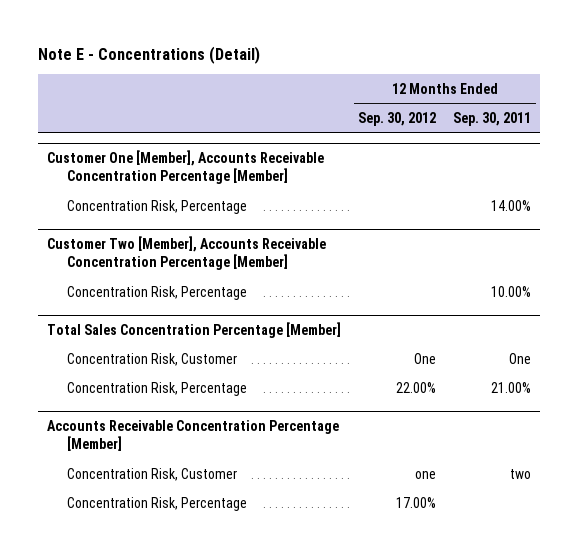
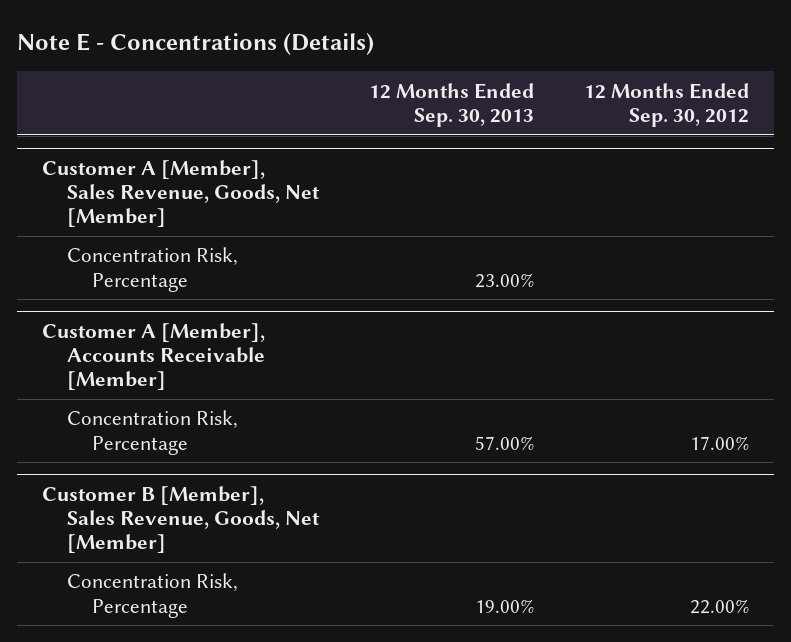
- Note E - Concentrations (Detail)
+ Note E - Concentrations (Details)
- | 12 Months Ended Sep. 30, 2012 | 12 Months Ended Sep. 30, 2011
+ | 12 Months Ended Sep. 30, 2013 | 12 Months Ended Sep. 30, 2012
- Customer One [Member], Accounts Receivable Concentration Percentage [Member]
- Concentration Risk, Percentage | | 14.00%
- Customer Two [Member], Accounts Receivable Concentration Percentage [Member]
+ Customer A [Member], Sales Revenue, Goods, Net [Member]
- Total Sales Concentration Percentage [Member]
- Concentration Risk, Customer | One | One
- Concentration Risk, Percentage | 22.00% | 21.00%
- Accounts Receivable Concentration Percentage [Member]
- Concentration Risk, Customer | one | two
+ Customer A [Member], Accounts Receivable [Member]
+ Customer B [Member], Sales Revenue, Goods, Net [Member]
+ Concentration Risk, Percentage | 19.00% | 22.00%

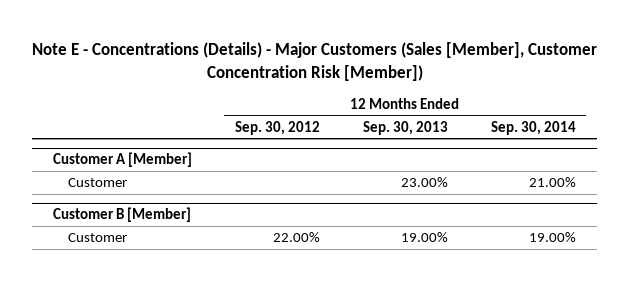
- Note E - Concentrations (Details)
+ Note E - Concentrations (Details) - Major Customers (Sales [Member], Customer Concentration Risk [Member])
- | 12 Months Ended Sep. 30, 2013 | 12 Months Ended Sep. 30, 2012
+ | 12 Months Ended Sep. 30, 2012 | 12 Months Ended Sep. 30, 2013 | 12 Months Ended Sep. 30, 2014
- Customer A [Member], Sales Revenue, Goods, Net [Member]
- Concentration Risk, Percentage | 23.00% |
- Customer A [Member], Accounts Receivable [Member]
- Concentration Risk, Percentage | 57.00% | 17.00%
- Customer B [Member], Sales Revenue, Goods, Net [Member]
- Concentration Risk, Percentage | 19.00% | 22.00%
+ Customer A [Member]
+ Customer | | 23.00% | 21.00%
+ Customer B [Member]
+ Customer | 22.00% | 19.00% | 19.00%

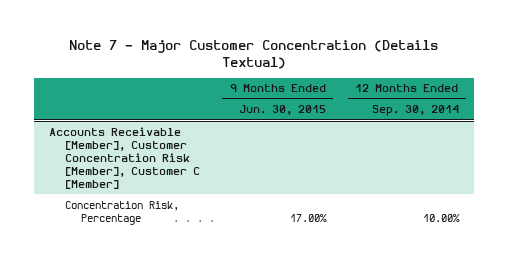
- Note E - Concentrations (Details) - Major Customers (Sales [Member], Customer Concentration Risk [Member])
+ Note 7 - Major Customer Concentration (Details Textual)
- | 12 Months Ended Sep. 30, 2012 | 12 Months Ended Sep. 30, 2013 | 12 Months Ended Sep. 30, 2014
+ | 9 Months Ended Jun. 30, 2015 | 12 Months Ended Sep. 30, 2014
- Customer A [Member]
- Customer | | 23.00% | 21.00%
- Customer B [Member]
- Customer | 22.00% | 19.00% | 19.00%
+ Accounts Receivable [Member], Customer Concentration Risk [Member], Customer C [Member]
+ Concentration Risk, Percentage | 17.00% | 10.00%

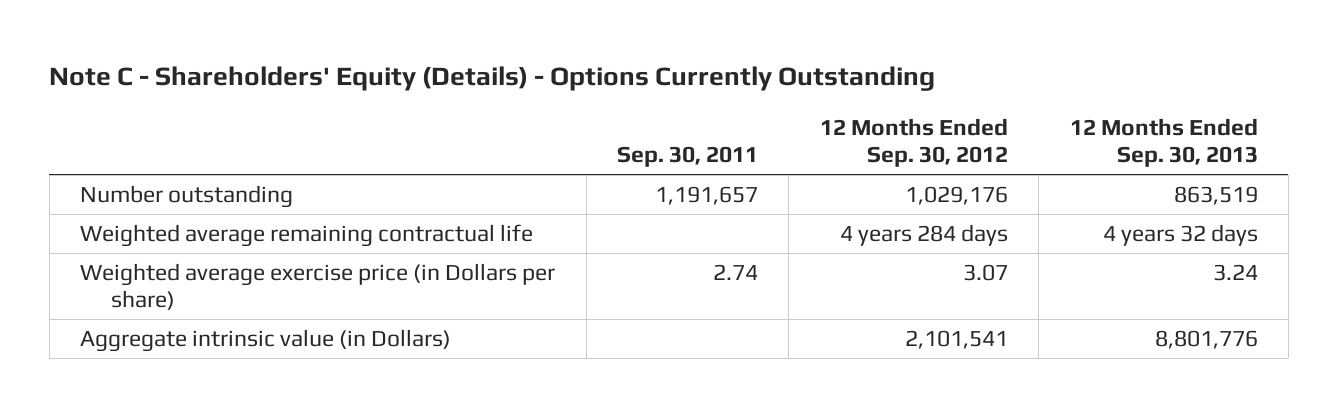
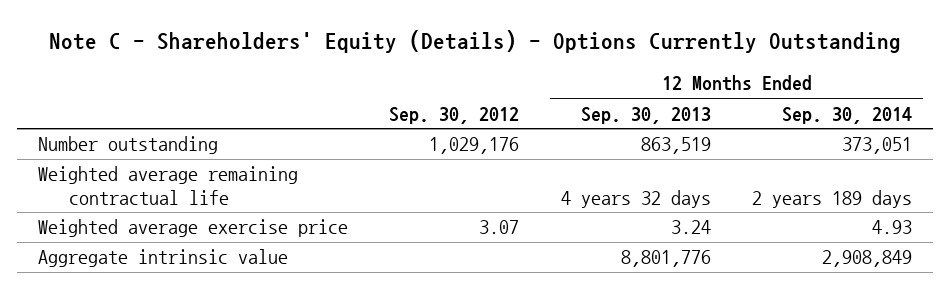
- | Sep. 30, 2011 | 12 Months Ended Sep. 30, 2012 | 12 Months Ended Sep. 30, 2013
+ | Sep. 30, 2012 | 12 Months Ended Sep. 30, 2013 | 12 Months Ended Sep. 30, 2014
- Weighted average exercise price (in Dollars per share) | 2.74 | 3.07 | 3.24
- Aggregate intrinsic value (in Dollars) | | 2,101,541 | 8,801,776
+ Weighted average exercise price | 3.07 | 3.24 | 4.93
+ Aggregate intrinsic value | | 8,801,776 | 2,908,849

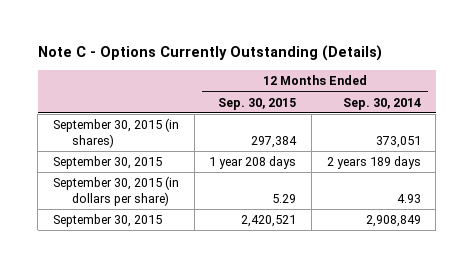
- Note C - Shareholders' Equity (Details) - Options Currently Outstanding
+ Note C - Options Currently Outstanding (Details)
- | Sep. 30, 2012 | 12 Months Ended Sep. 30, 2013 | 12 Months Ended Sep. 30, 2014
+ | 12 Months Ended Sep. 30, 2015 | 12 Months Ended Sep. 30, 2014
- Number outstanding | 1,029,176 | 863,519 | 373,051
- Weighted average remaining contractual life | | 4 years 32 days | 2 years 189 days
- Weighted average exercise price | 3.07 | 3.24 | 4.93
- Aggregate intrinsic value | | 8,801,776 | 2,908,849
+ September 30, 2015 (in shares) | 297,384 | 373,051
+ September 30, 2015 | 1 year 208 days | 2 years 189 days
+ September 30, 2015 (in dollars per share) | 5.29 | 4.93
+ September 30, 2015 | 2,420,521 | 2,908,849

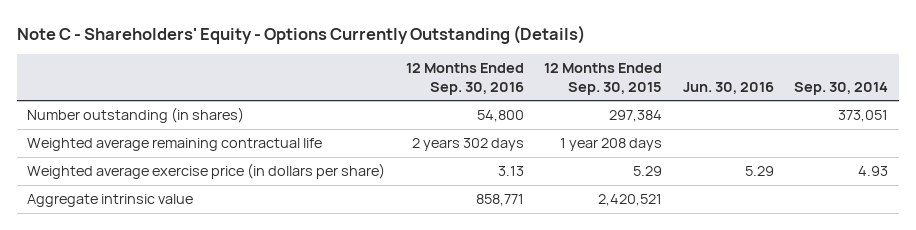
- Note C - Options Currently Outstanding (Details)
+ Note C - Shareholders' Equity - Options Currently Outstanding (Details)
- | 12 Months Ended Sep. 30, 2015 | 12 Months Ended Sep. 30, 2014
+ | 12 Months Ended Sep. 30, 2016 | 12 Months Ended Sep. 30, 2015 | Jun. 30, 2016 | Sep. 30, 2014
- September 30, 2015 (in shares) | 297,384 | 373,051
- September 30, 2015 | 1 year 208 days | 2 years 189 days
- September 30, 2015 (in dollars per share) | 5.29 | 4.93
- September 30, 2015 | 2,420,521 | 2,908,849
+ Number outstanding (in shares) | 54,800 | 297,384 | | 373,051
+ Weighted average remaining contractual life | 2 years 302 days | 1 year 208 days | |
+ Weighted average exercise price (in dollars per share) | 3.13 | 5.29 | 5.29 | 4.93
+ Aggregate intrinsic value | 858,771 | 2,420,521 | |

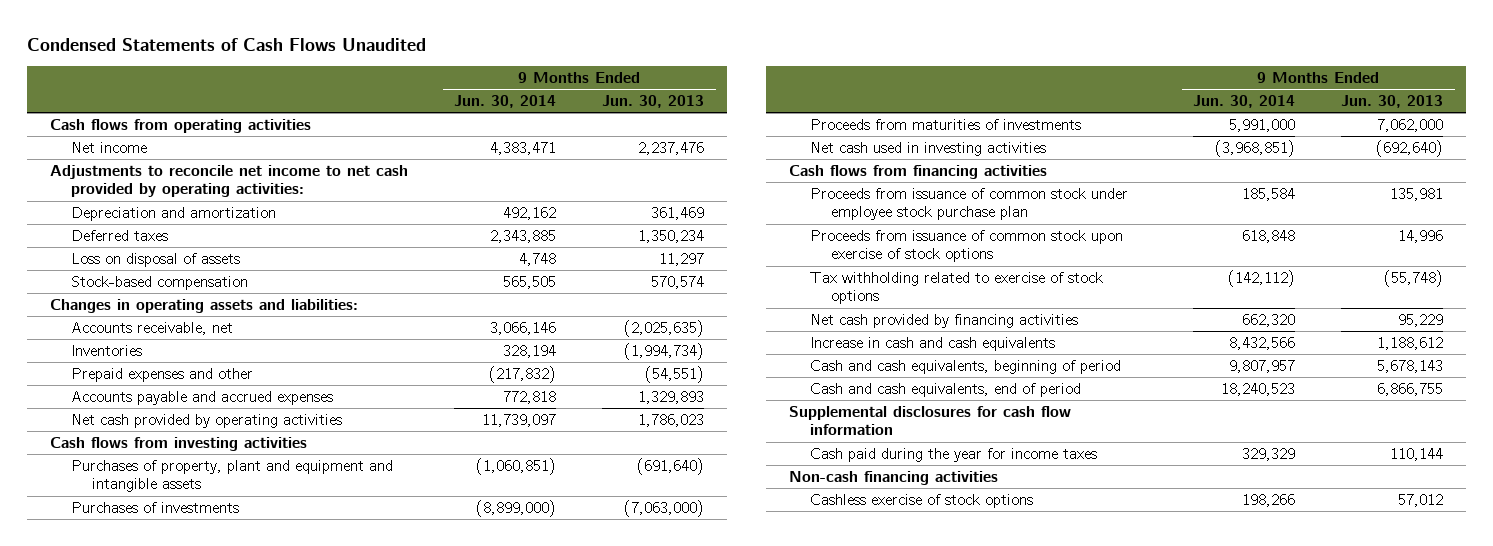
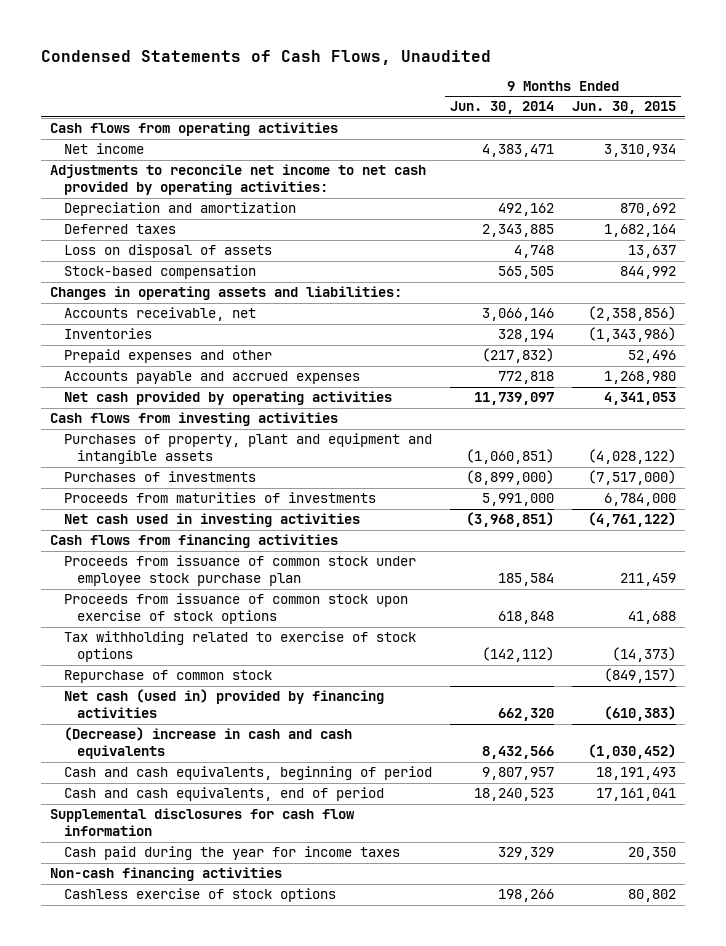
- Condensed Statements of Cash Flows Unaudited
+ Condensed Statements of Cash Flows, Unaudited
- | 9 Months Ended Jun. 30, 2014 | 9 Months Ended Jun. 30, 2013
+ | 9 Months Ended Jun. 30, 2014 | 9 Months Ended Jun. 30, 2015
- Net cash provided by financing activities | 662,320 | 95,229
- Increase in cash and cash equivalents | 8,432,566 | 1,188,612
+ Repurchase of common stock | | (849,157)
+ Net cash (used in) provided by financing activities | 662,320 | (610,383)
+ (Decrease) increase in cash and cash equivalents | 8,432,566 | (1,030,452)

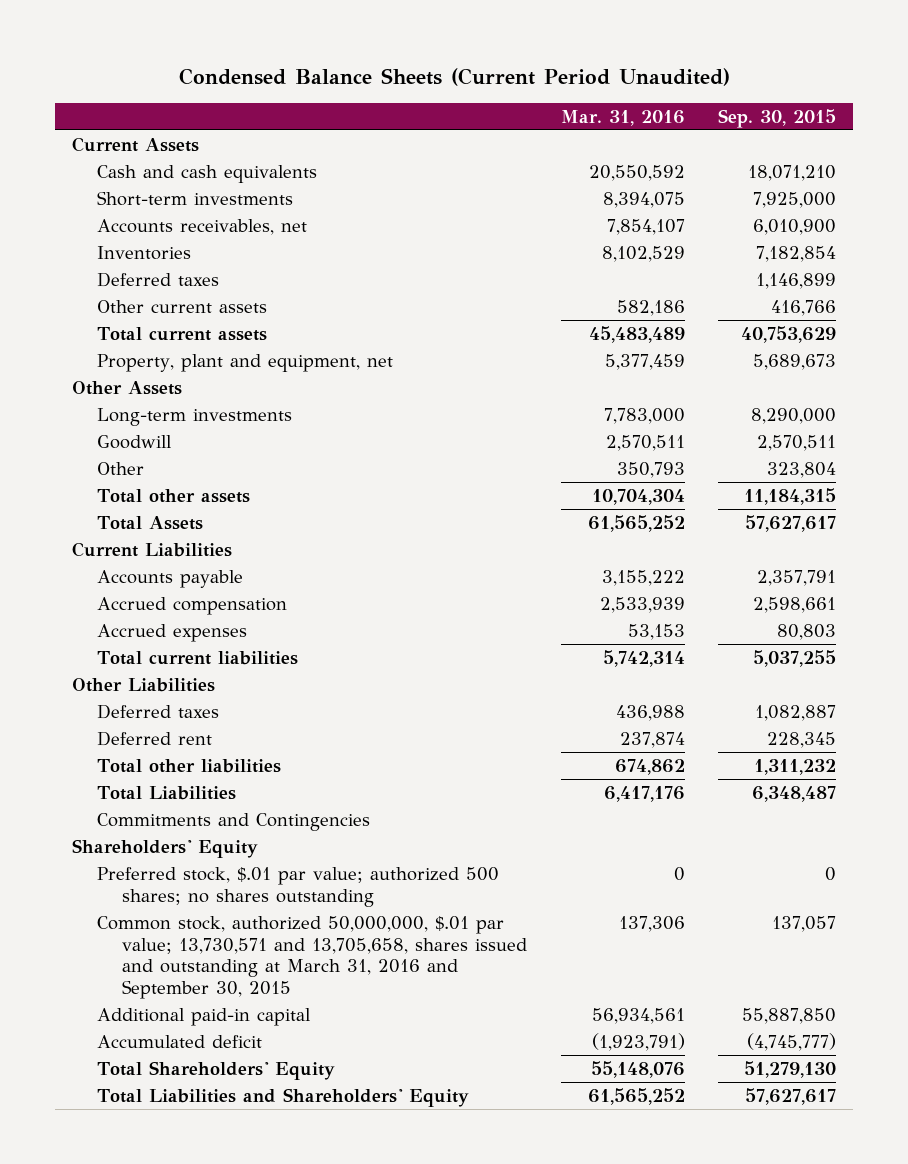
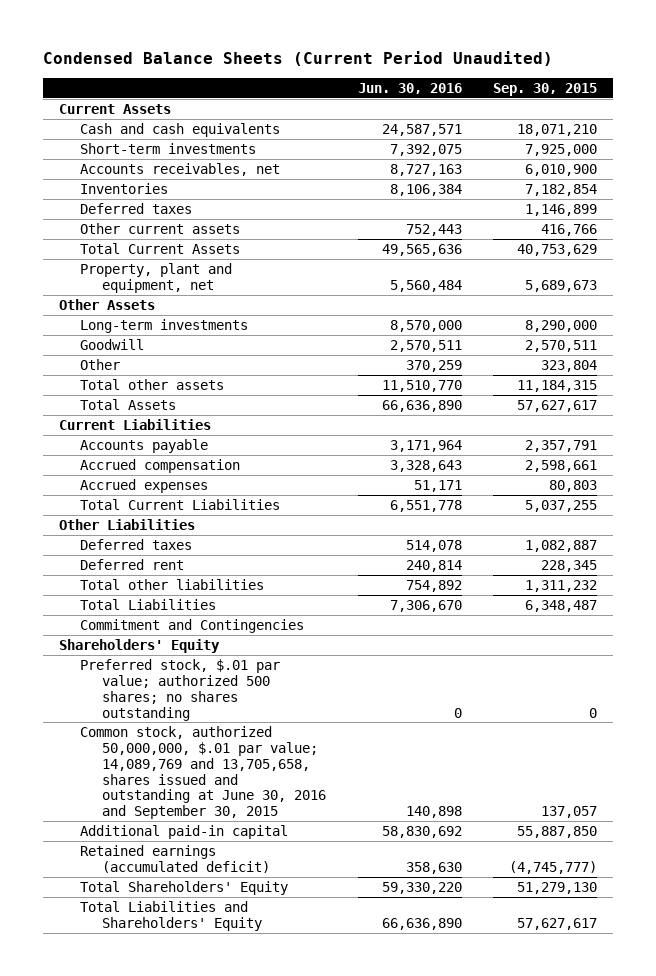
- | Mar. 31, 2016 | Sep. 30, 2015
+ | Jun. 30, 2016 | Sep. 30, 2015
- Total current assets | 45,483,489 | 40,753,629
+ Total Current Assets | 49,565,636 | 40,753,629
- Total current liabilities | 5,742,314 | 5,037,255
+ Total Current Liabilities | 6,551,778 | 5,037,255
- Commitments and Contingencies
+ Commitment and Contingencies
- Common stock, authorized 50,000,000, $.01 par value; 13,730,571 and 13,705,658, shares issued and outstanding at March 31, 2016 and September 30, 2015 | 137,306 | 137,057
+ Common stock, authorized 50,000,000, $.01 par value; 14,089,769 and 13,705,658, shares issued and outstanding at June 30, 2016 and September 30, 2015 | 140,898 | 137,057
- Accumulated deficit | (1,923,791) | (4,745,777)
+ Retained earnings (accumulated deficit) | 358,630 | (4,745,777)

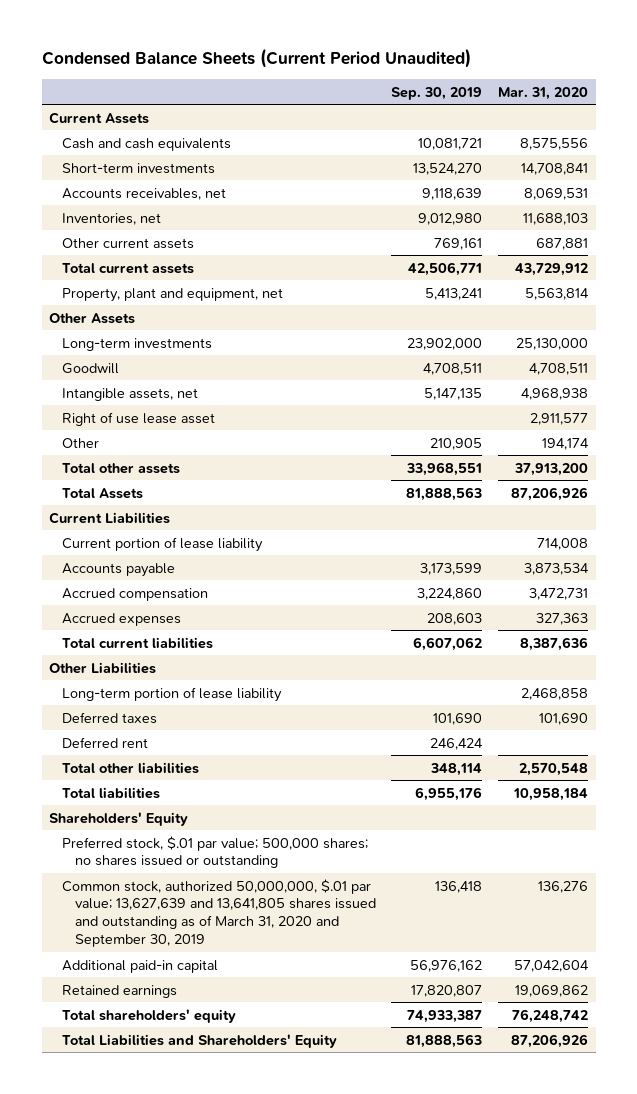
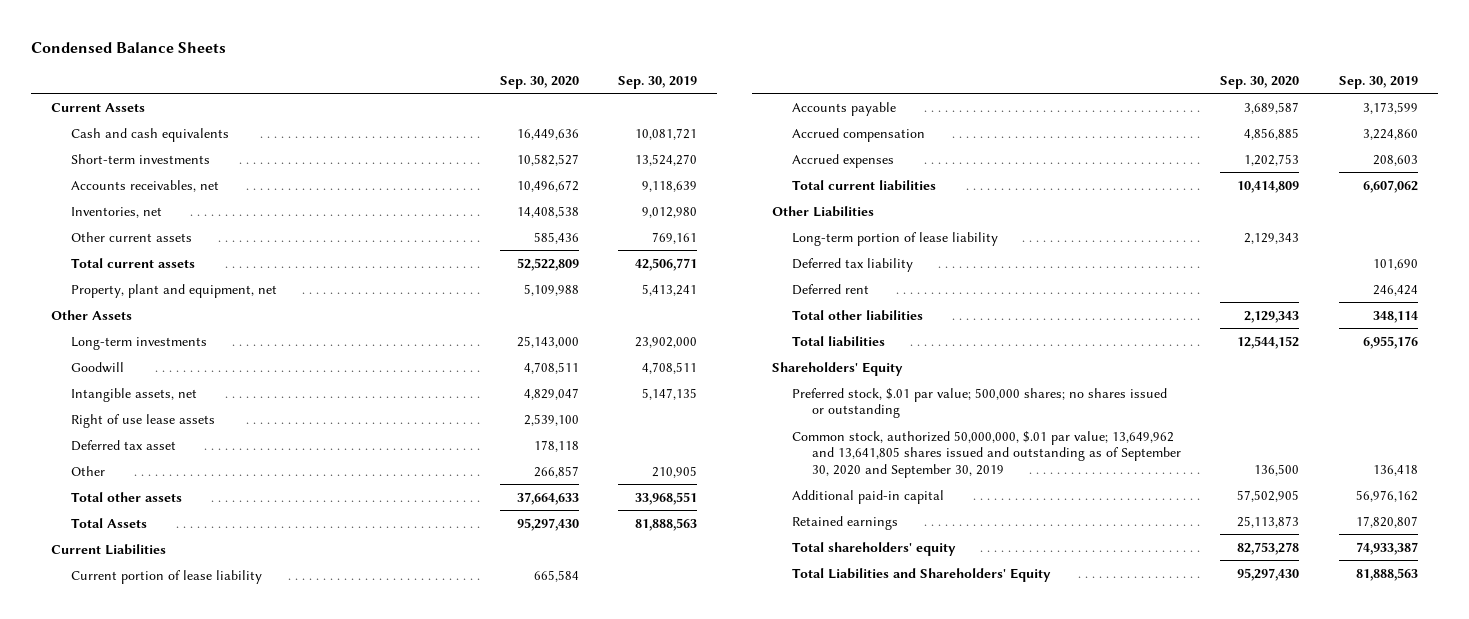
- Condensed Balance Sheets (Current Period Unaudited)
+ Condensed Balance Sheets
- | Sep. 30, 2019 | Mar. 31, 2020
+ | Sep. 30, 2020 | Sep. 30, 2019
- Right of use lease asset | | 2,911,577
+ Right of use lease assets | 2,539,100 |
+ Deferred tax asset | 178,118 |
- Deferred taxes | 101,690 | 101,690
+ Deferred tax liability | | 101,690
- Common stock, authorized 50,000,000, $.01 par value; 13,627,639 and 13,641,805 shares issued and outstanding as of March 31, 2020 and September 30, 2019 | 136,418 | 136,276
+ Common stock, authorized 50,000,000, $.01 par value; 13,649,962 and 13,641,805 shares issued and outstanding as of September 30, 2020 and September 30, 2019 | 136,500 | 136,418

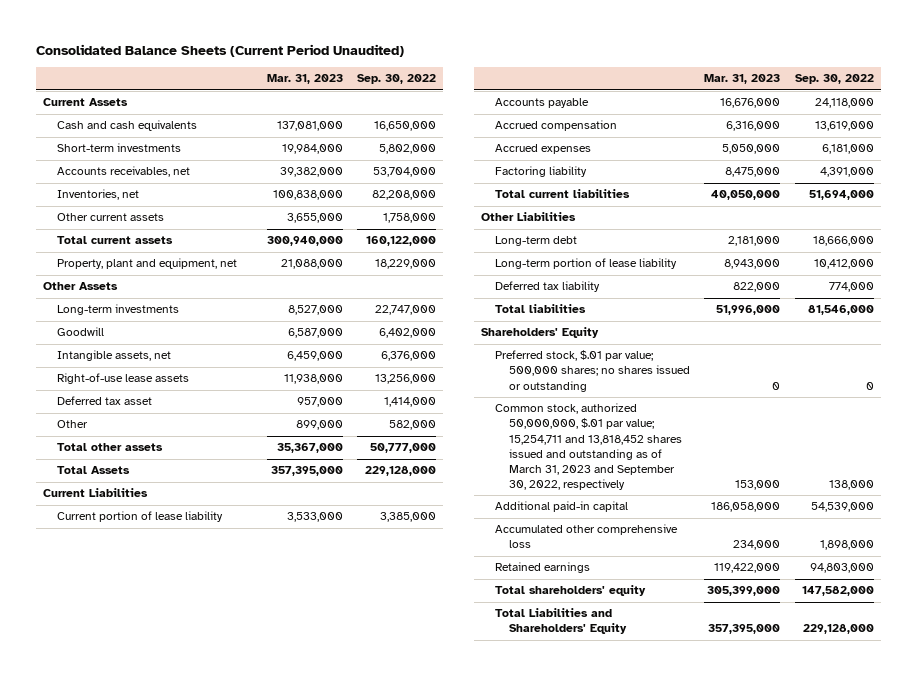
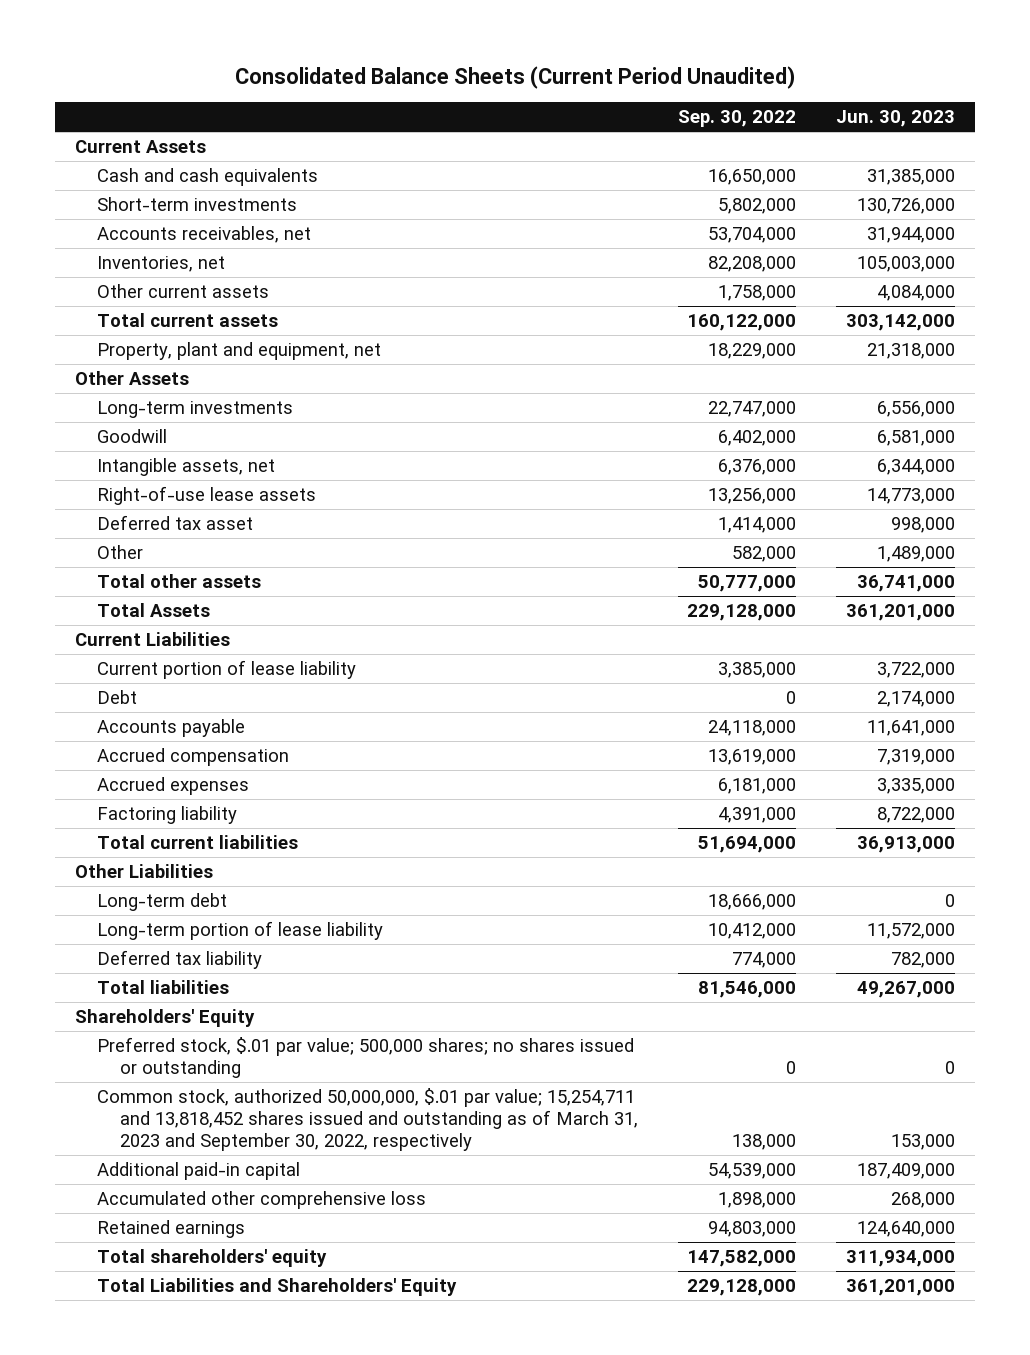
- | Mar. 31, 2023 | Sep. 30, 2022
+ | Sep. 30, 2022 | Jun. 30, 2023
+ Debt | 0 | 2,174,000

